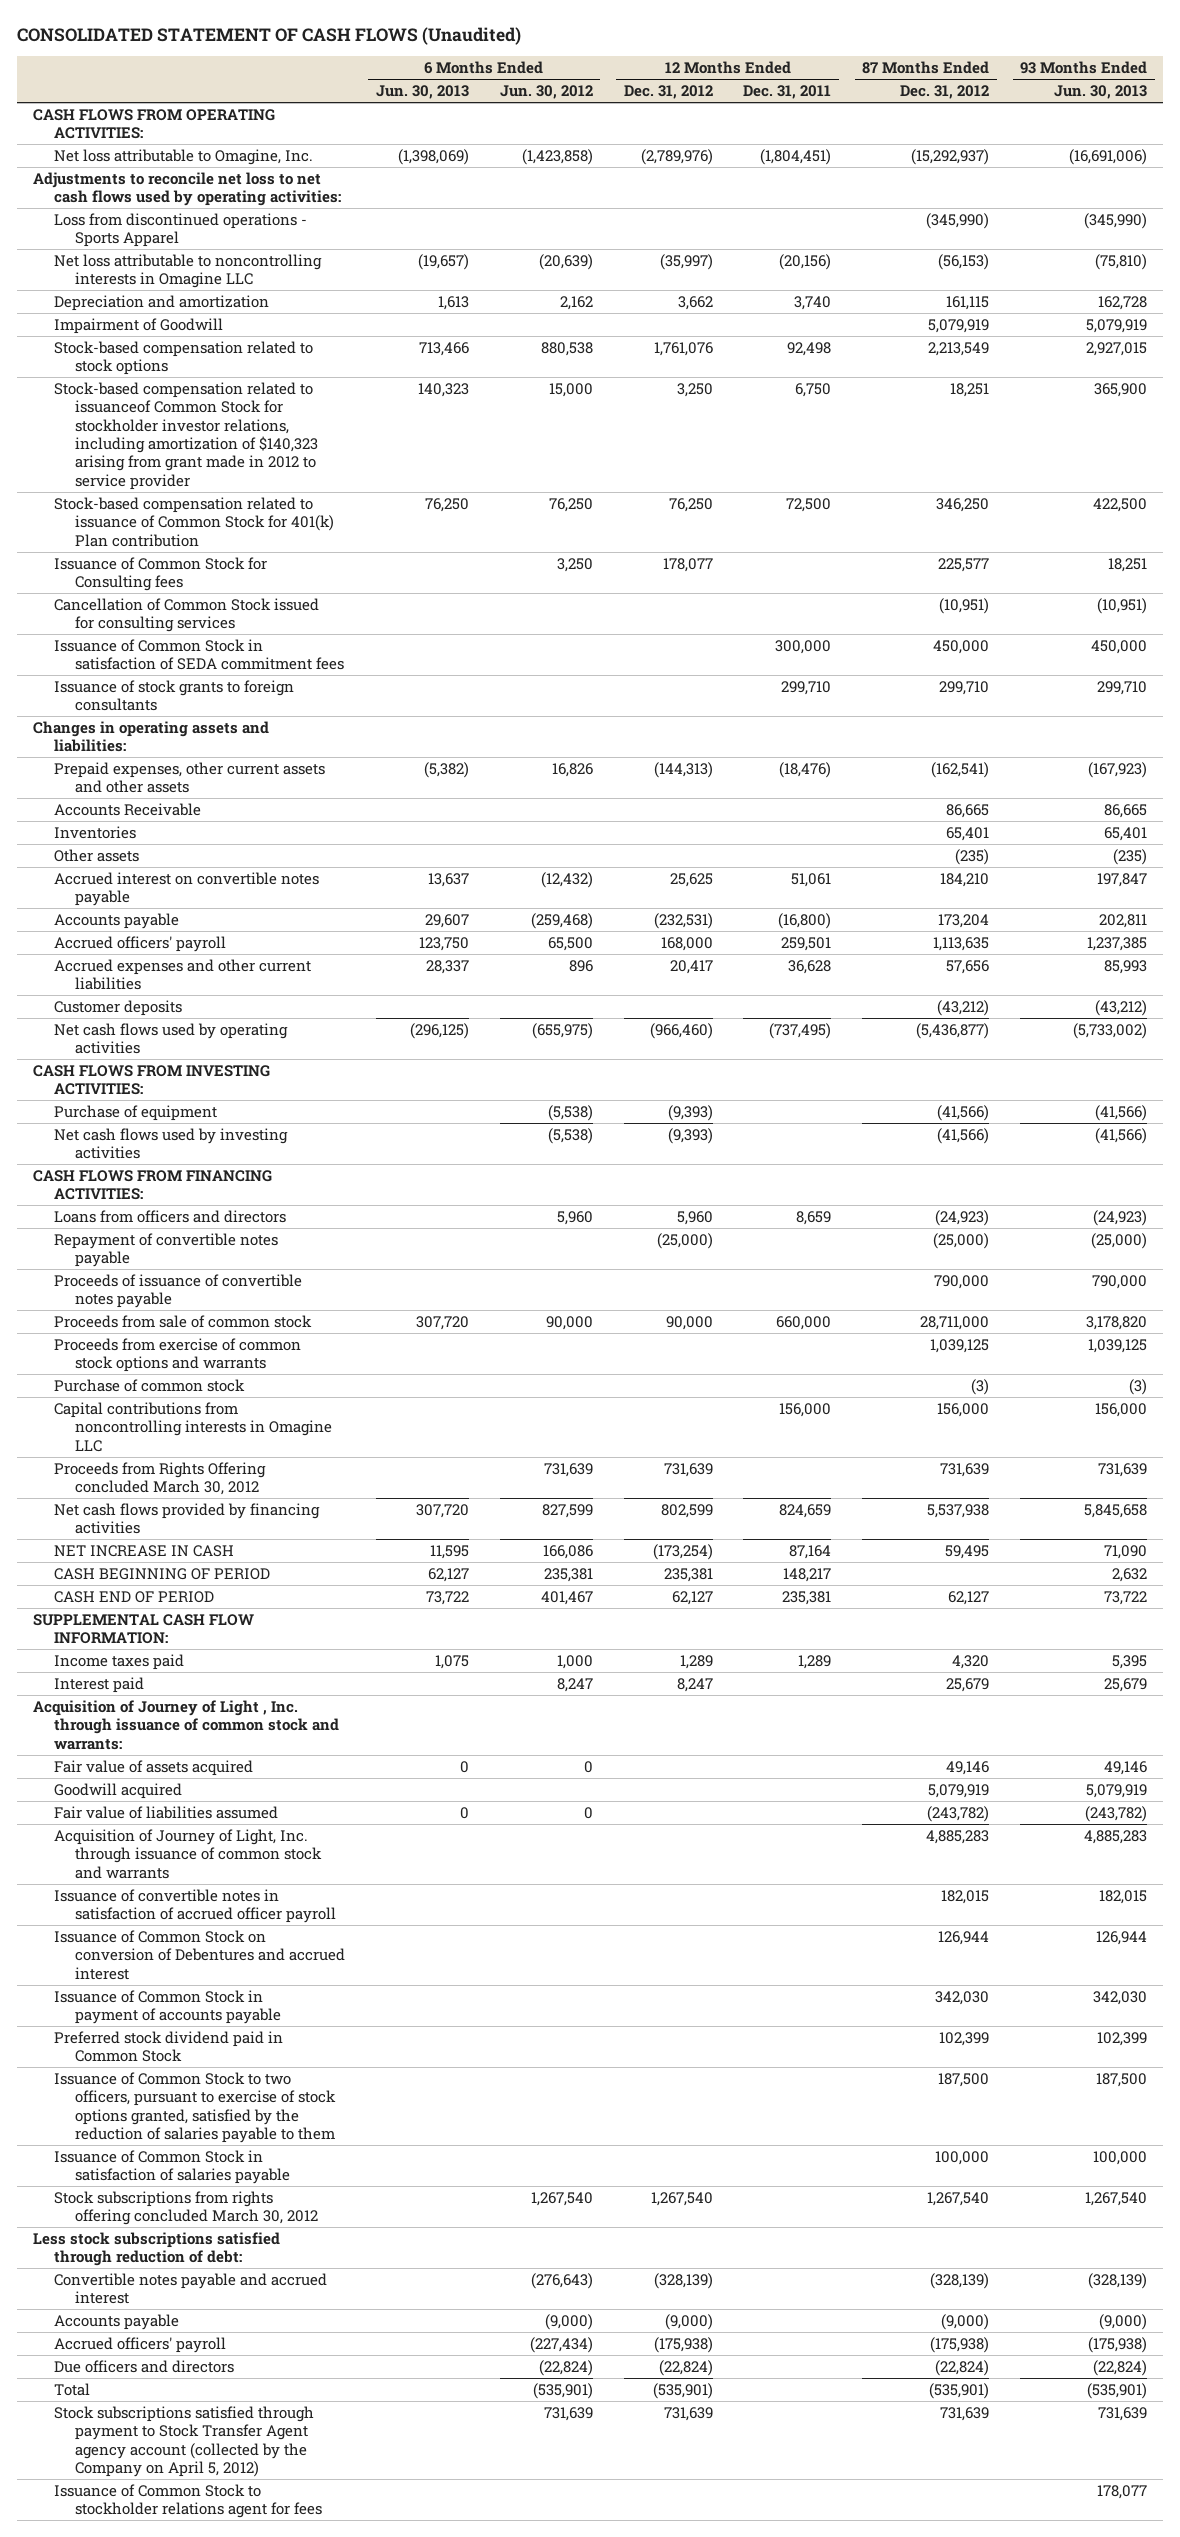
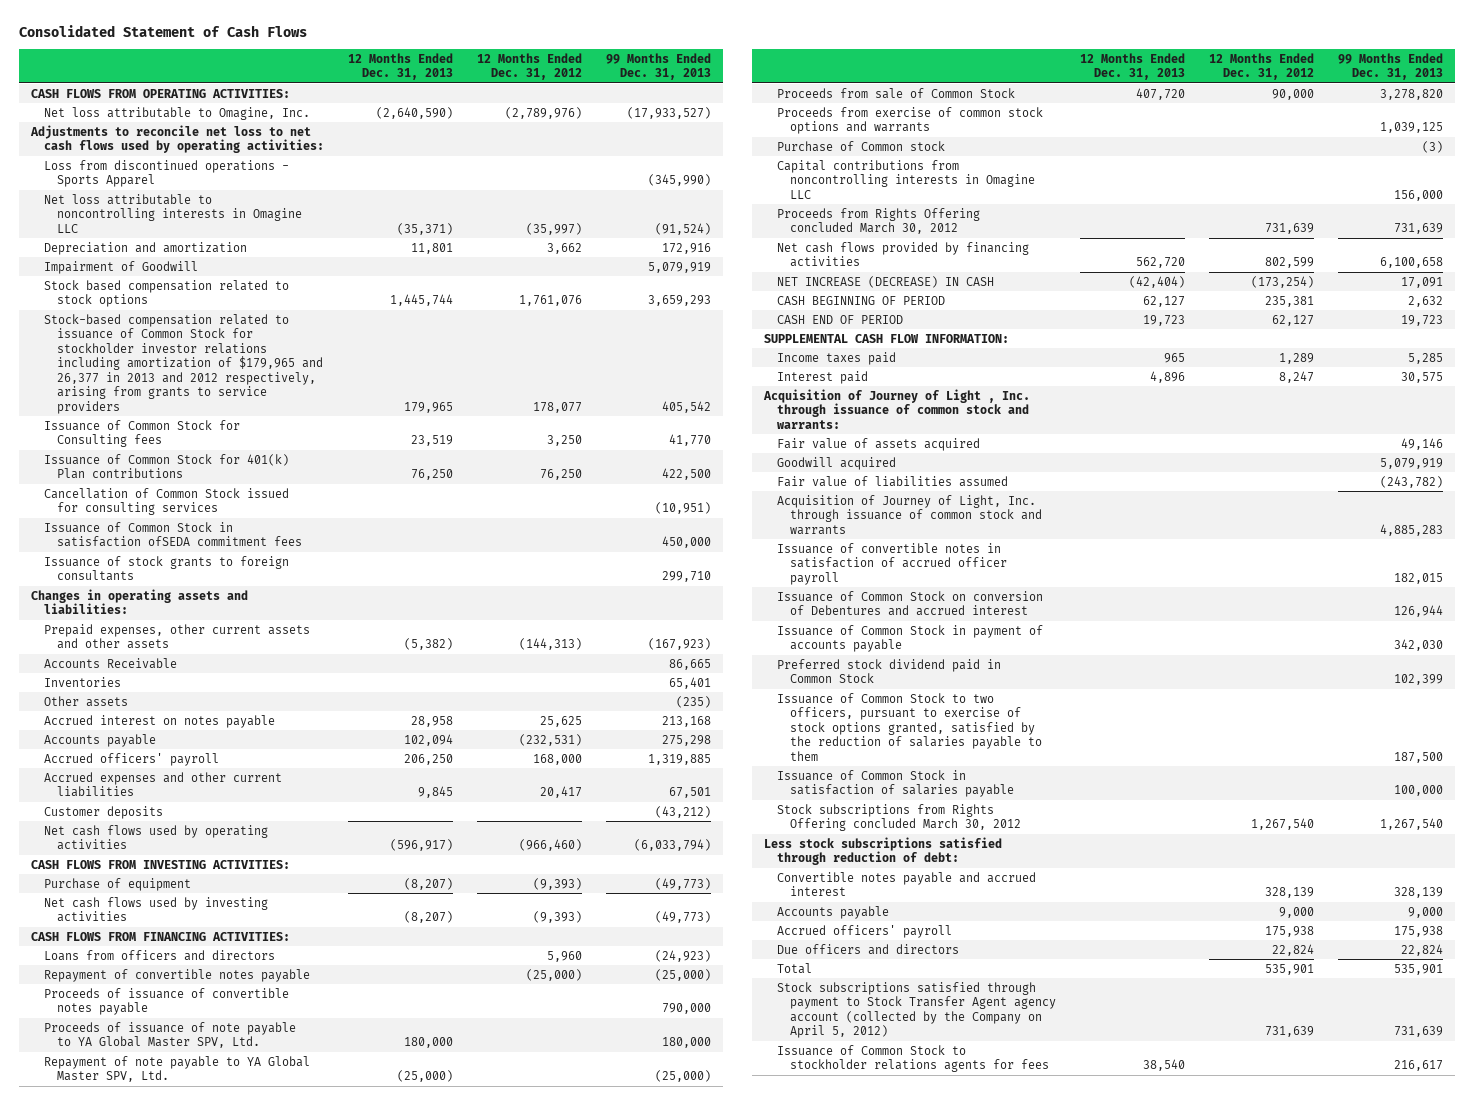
- CONSOLIDATED STATEMENT OF CASH FLOWS (Unaudited)
+ Consolidated Statement of Cash Flows
- | 6 Months Ended Jun. 30, 2013 | 6 Months Ended Jun. 30, 2012 | 12 Months Ended Dec. 31, 2012 | 12 Months Ended Dec. 31, 2011 | 87 Months Ended Dec. 31, 2012 | 93 Months Ended Jun. 30, 2013
+ | 12 Months Ended Dec. 31, 2013 | 12 Months Ended Dec. 31, 2012 | 99 Months Ended Dec. 31, 2013
- Stock-based compensation related to stock options | 713,466 | 880,538 | 1,761,076 | 92,498 | 2,213,549 | 2,927,015
- Stock-based compensation related to issuanceof Common Stock for stockholder investor relations, including amortization of $140,323 arising from grant made in 2012 to service provider | 140,323 | 15,000 | 3,250 | 6,750 | 18,251 | 365,900
- Stock-based compensation related to issuance of Common Stock for 401(k) Plan contribution | 76,250 | 76,250 | 76,250 | 72,500 | 346,250 | 422,500
- Issuance of Common Stock for Consulting fees | | 3,250 | 178,077 | | 225,577 | 18,251
+ Stock based compensation related to stock options | 1,445,744 | 1,761,076 | 3,659,293
+ Stock-based compensation related to issuance of Common Stock for stockholder investor relations including amortization of $179,965 and 26,377 in 2013 and 2012 respectively, arising from grants to service providers | 179,965 | 178,077 | 405,542
+ Issuance of Common Stock for Consulting fees | 23,519 | 3,250 | 41,770
+ Issuance of Common Stock for 401(k) Plan contributions | 76,250 | 76,250 | 422,500
- Issuance of Common Stock in satisfaction of SEDA commitment fees | | | | 300,000 | 450,000 | 450,000
+ Issuance of Common Stock in satisfaction ofSEDA commitment fees | | | 450,000
- Accrued interest on convertible notes payable | 13,637 | (12,432) | 25,625 | 51,061 | 184,210 | 197,847
+ Accrued interest on notes payable | 28,958 | 25,625 | 213,168
- Proceeds from sale of common stock | 307,720 | 90,000 | 90,000 | 660,000 | 28,711,000 | 3,178,820
+ Proceeds of issuance of note payable to YA Global Master SPV, Ltd. | 180,000 | | 180,000
+ Repayment of note payable to YA Global Master SPV, Ltd. | (25,000) | | (25,000)
+ Proceeds from sale of Common Stock | 407,720 | 90,000 | 3,278,820
- Purchase of common stock | | | | | (3) | (3)
+ Purchase of Common stock | | | (3)
- NET INCREASE IN CASH | 11,595 | 166,086 | (173,254) | 87,164 | 59,495 | 71,090
+ NET INCREASE (DECREASE) IN CASH | (42,404) | (173,254) | 17,091
- Stock subscriptions from rights offering concluded March 30, 2012 | | 1,267,540 | 1,267,540 | | 1,267,540 | 1,267,540
+ Stock subscriptions from Rights Offering concluded March 30, 2012 | | 1,267,540 | 1,267,540
- Convertible notes payable and accrued interest | | (276,643) | (328,139) | | (328,139) | (328,139)
- Accounts payable | | (9,000) | (9,000) | | (9,000) | (9,000)
- Accrued officers' payroll | | (227,434) | (175,938) | | (175,938) | (175,938)
- Due officers and directors | | (22,824) | (22,824) | | (22,824) | (22,824)
- Total | | (535,901) | (535,901) | | (535,901) | (535,901)
+ Convertible notes payable and accrued interest | | 328,139 | 328,139
+ Accounts payable | | 9,000 | 9,000
+ Accrued officers' payroll | | 175,938 | 175,938
+ Due officers and directors | | 22,824 | 22,824
+ Total | | 535,901 | 535,901
- Issuance of Common Stock to stockholder relations agent for fees | | | | | | 178,077
+ Issuance of Common Stock to stockholder relations agents for fees | 38,540 | | 216,617

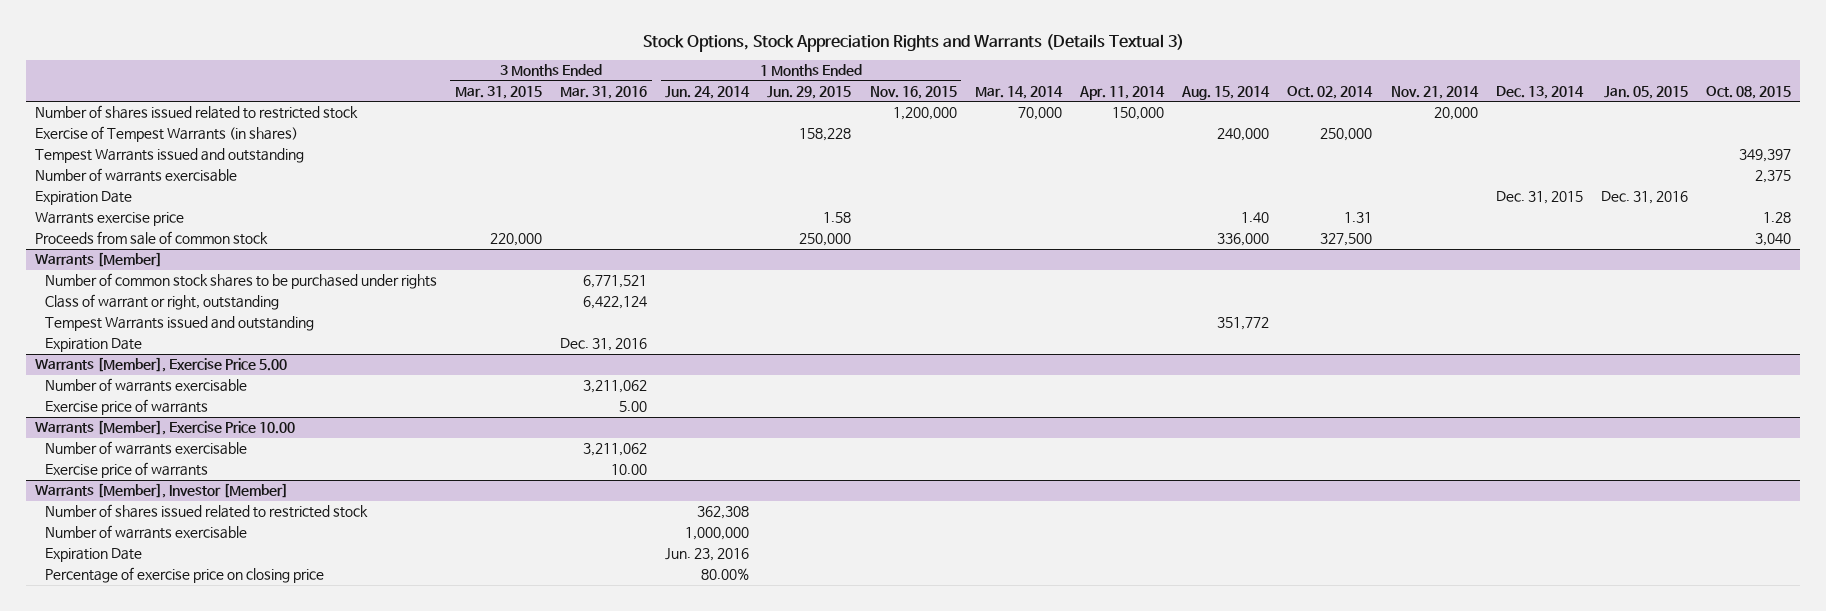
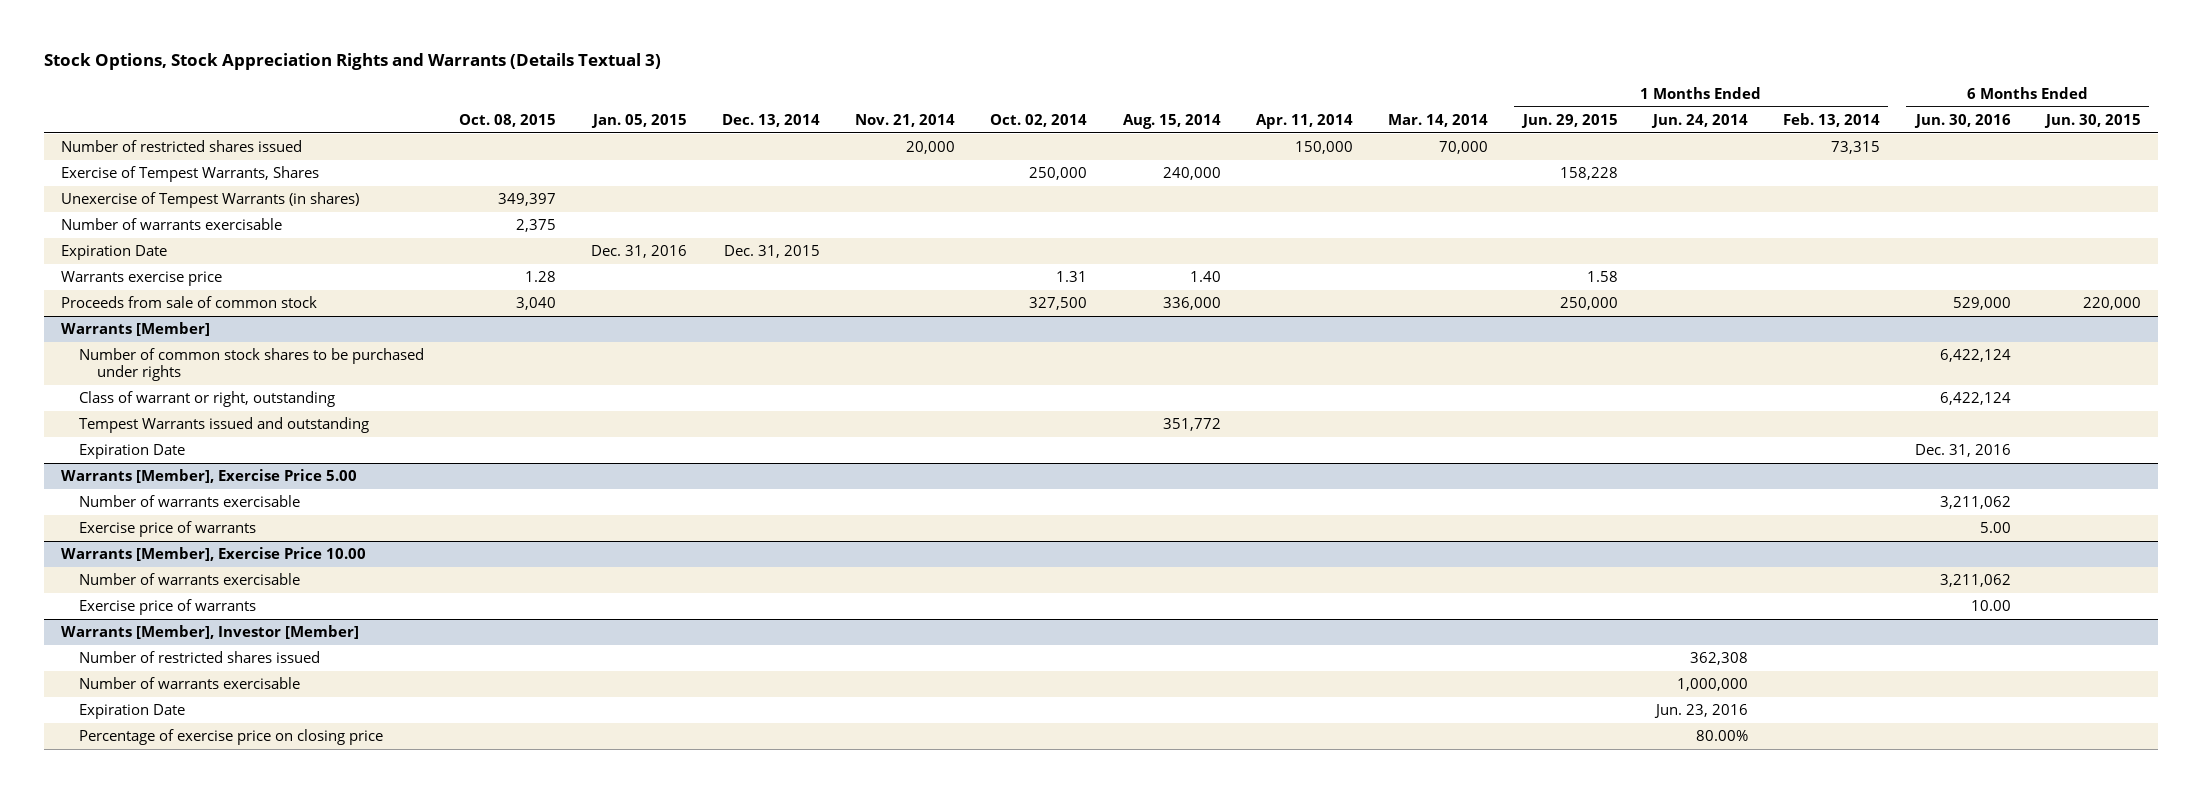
- | 3 Months Ended Mar. 31, 2015 | 3 Months Ended Mar. 31, 2016 | 1 Months Ended Jun. 24, 2014 | 1 Months Ended Jun. 29, 2015 | 1 Months Ended Nov. 16, 2015 | Mar. 14, 2014 | Apr. 11, 2014 | Aug. 15, 2014 | Oct. 02, 2014 | Nov. 21, 2014 | Dec. 13, 2014 | Jan. 05, 2015 | Oct. 08, 2015
+ | Oct. 08, 2015 | Jan. 05, 2015 | Dec. 13, 2014 | Nov. 21, 2014 | Oct. 02, 2014 | Aug. 15, 2014 | Apr. 11, 2014 | Mar. 14, 2014 | 1 Months Ended Jun. 29, 2015 | 1 Months Ended Jun. 24, 2014 | 1 Months Ended Feb. 13, 2014 | 6 Months Ended Jun. 30, 2016 | 6 Months Ended Jun. 30, 2015
- Number of shares issued related to restricted stock | | | | | 1,200,000 | 70,000 | 150,000 | | | 20,000 | | |
- Exercise of Tempest Warrants (in shares) | | | | 158,228 | | | | 240,000 | 250,000 | | | |
- Tempest Warrants issued and outstanding | | | | | | | | | | | | | 349,397
+ Number of restricted shares issued | | | | 20,000 | | | 150,000 | 70,000 | | | 73,315 | |
+ Exercise of Tempest Warrants, Shares | | | | | 250,000 | 240,000 | | | 158,228 | | | |
+ Unexercise of Tempest Warrants (in shares) | 349,397 | | | | | | | | | | | |
@ Warrants [Member], Investor [Member]
- Number of shares issued related to restricted stock | | | 362,308 | | | | | | | | | |
+ Number of restricted shares issued | | | | | | | | | | 362,308 | | |

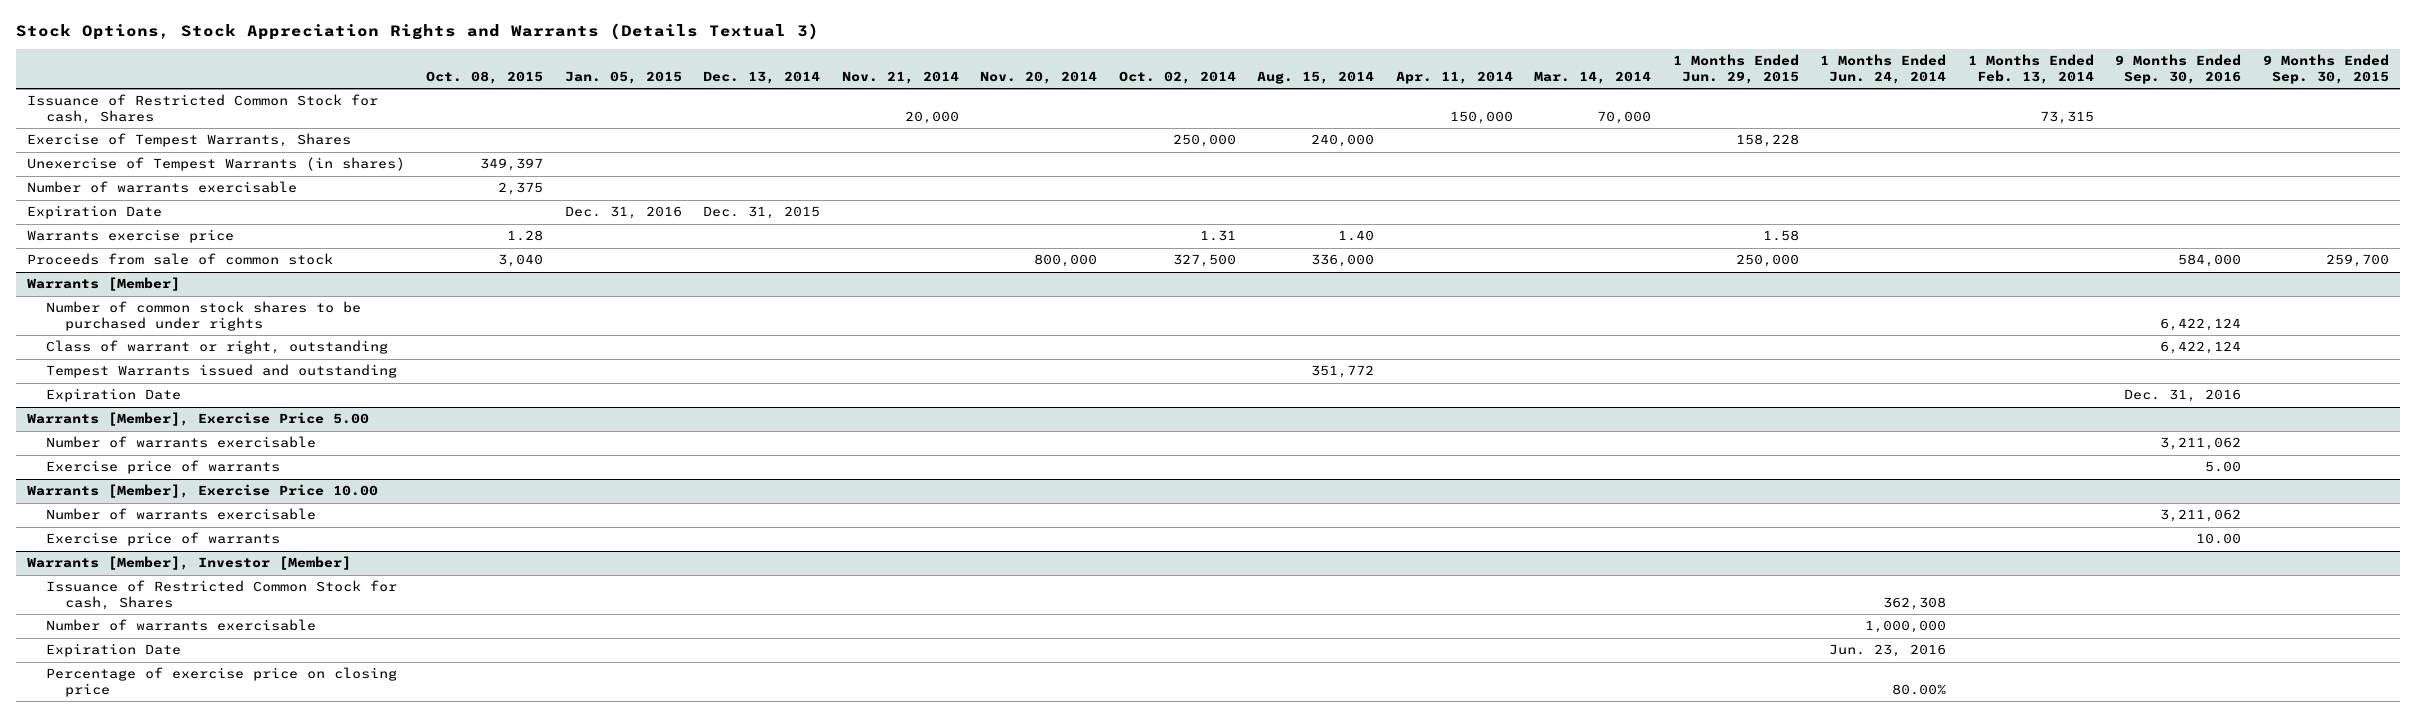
- | Oct. 08, 2015 | Jan. 05, 2015 | Dec. 13, 2014 | Nov. 21, 2014 | Oct. 02, 2014 | Aug. 15, 2014 | Apr. 11, 2014 | Mar. 14, 2014 | 1 Months Ended Jun. 29, 2015 | 1 Months Ended Jun. 24, 2014 | 1 Months Ended Feb. 13, 2014 | 6 Months Ended Jun. 30, 2016 | 6 Months Ended Jun. 30, 2015
+ | Oct. 08, 2015 | Jan. 05, 2015 | Dec. 13, 2014 | Nov. 21, 2014 | Nov. 20, 2014 | Oct. 02, 2014 | Aug. 15, 2014 | Apr. 11, 2014 | Mar. 14, 2014 | 1 Months Ended Jun. 29, 2015 | 1 Months Ended Jun. 24, 2014 | 1 Months Ended Feb. 13, 2014 | 9 Months Ended Sep. 30, 2016 | 9 Months Ended Sep. 30, 2015
- Number of restricted shares issued | | | | 20,000 | | | 150,000 | 70,000 | | | 73,315 | |
+ Issuance of Restricted Common Stock for cash, Shares | | | | 20,000 | | | | 150,000 | 70,000 | | | 73,315 | |
@ Warrants [Member], Investor [Member]
- Number of restricted shares issued | | | | | | | | | | 362,308 | | |
+ Issuance of Restricted Common Stock for cash, Shares | | | | | | | | | | | 362,308 | | |

